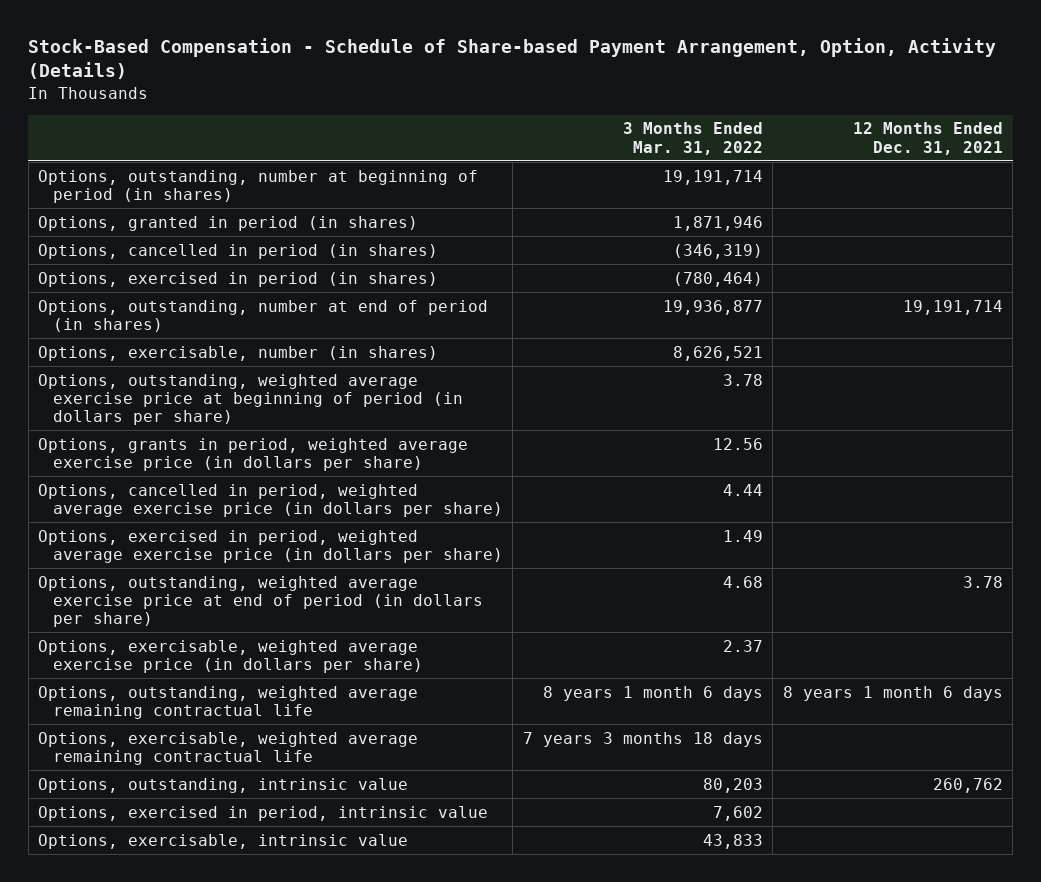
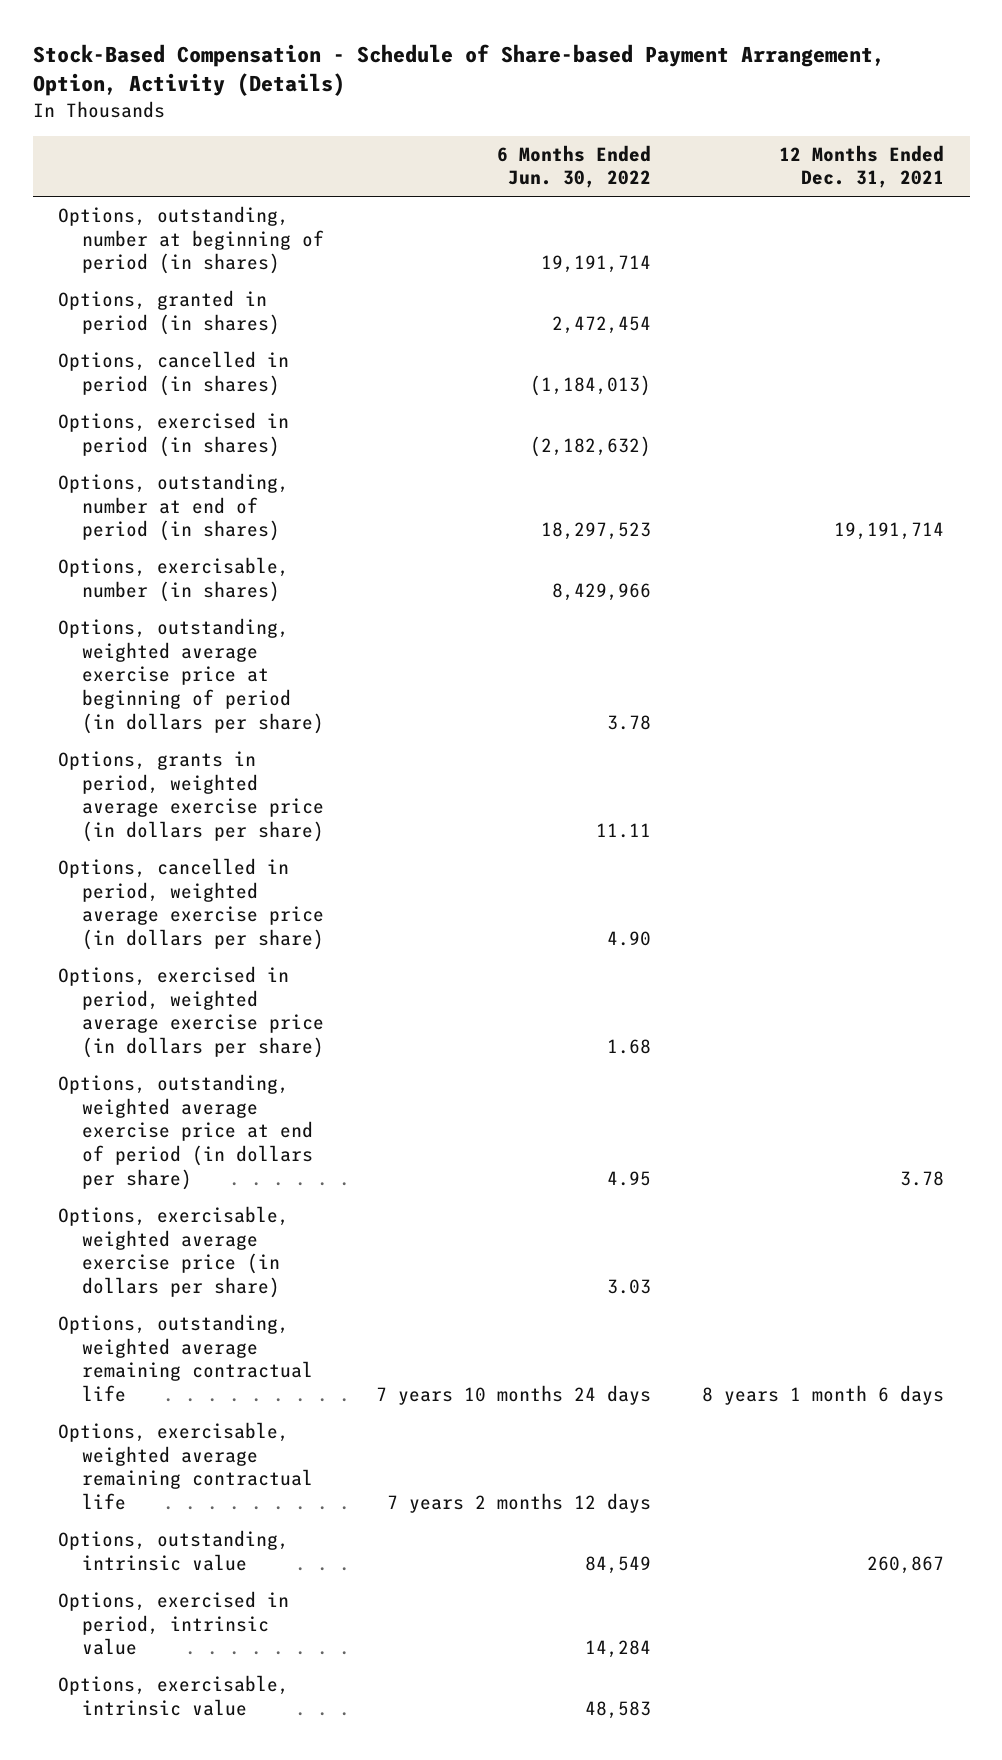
- | 3 Months Ended Mar. 31, 2022 | 12 Months Ended Dec. 31, 2021
+ | 6 Months Ended Jun. 30, 2022 | 12 Months Ended Dec. 31, 2021
- Options, outstanding, intrinsic value | 80,203 | 260,762
+ Options, outstanding, intrinsic value | 84,549 | 260,867

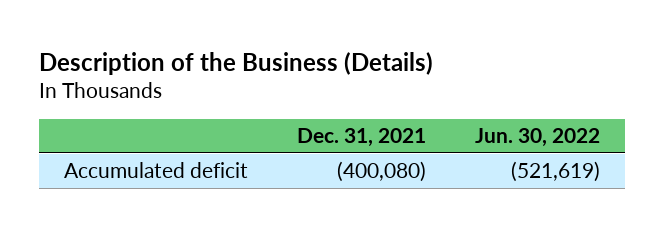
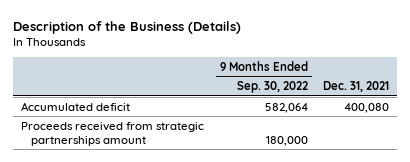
- | Dec. 31, 2021 | Jun. 30, 2022
+ | 9 Months Ended Sep. 30, 2022 | Dec. 31, 2021
- Accumulated deficit | (400,080) | (521,619)
+ Accumulated deficit | 582,064 | 400,080
+ Proceeds received from strategic partnerships amount | 180,000 |

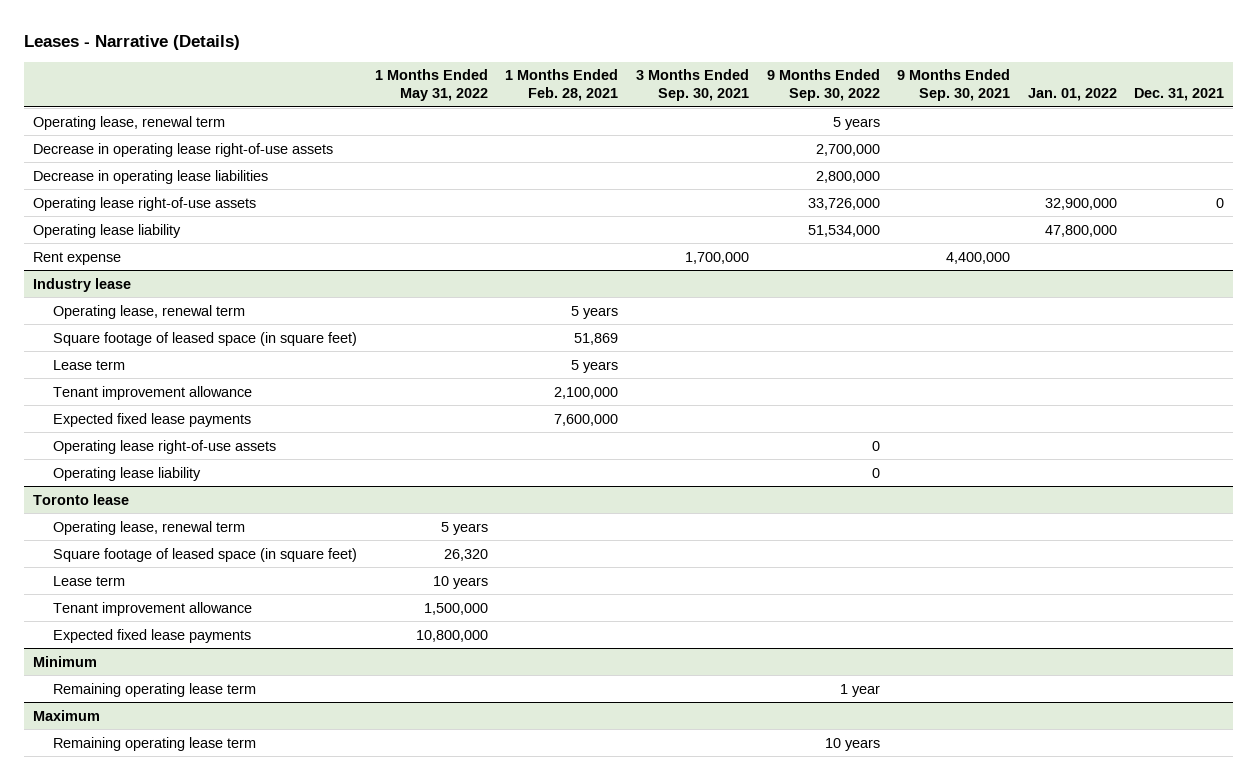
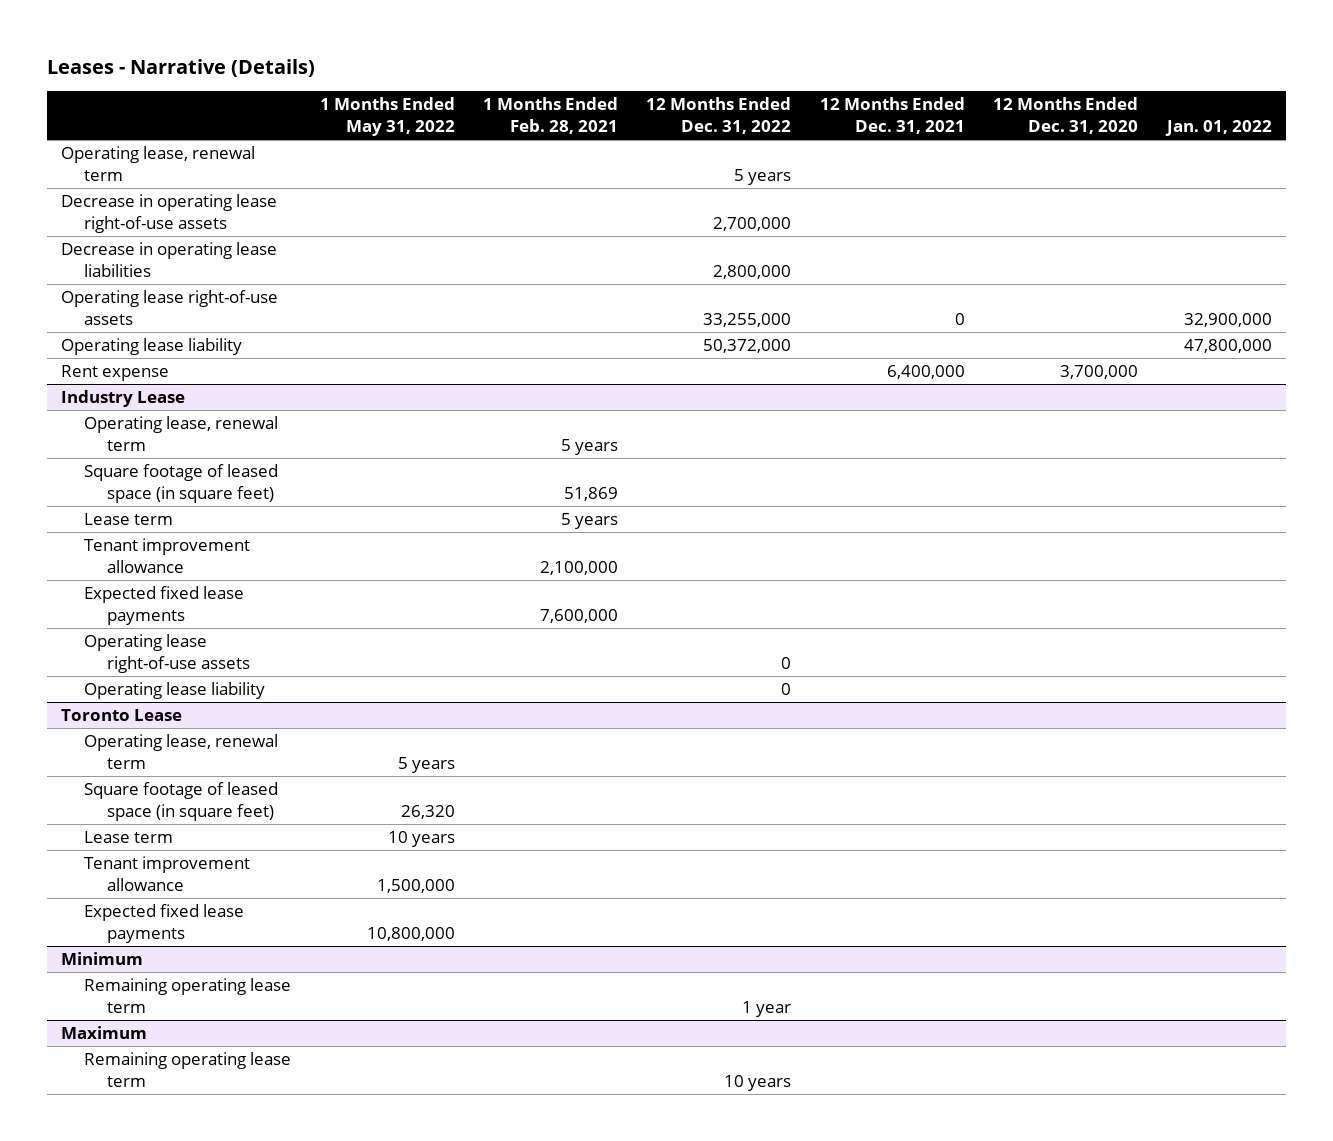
- | 1 Months Ended May 31, 2022 | 1 Months Ended Feb. 28, 2021 | 3 Months Ended Sep. 30, 2021 | 9 Months Ended Sep. 30, 2022 | 9 Months Ended Sep. 30, 2021 | Jan. 01, 2022 | Dec. 31, 2021
+ | 1 Months Ended May 31, 2022 | 1 Months Ended Feb. 28, 2021 | 12 Months Ended Dec. 31, 2022 | 12 Months Ended Dec. 31, 2021 | 12 Months Ended Dec. 31, 2020 | Jan. 01, 2022
- Industry lease
+ Industry Lease
- Toronto lease
+ Toronto Lease

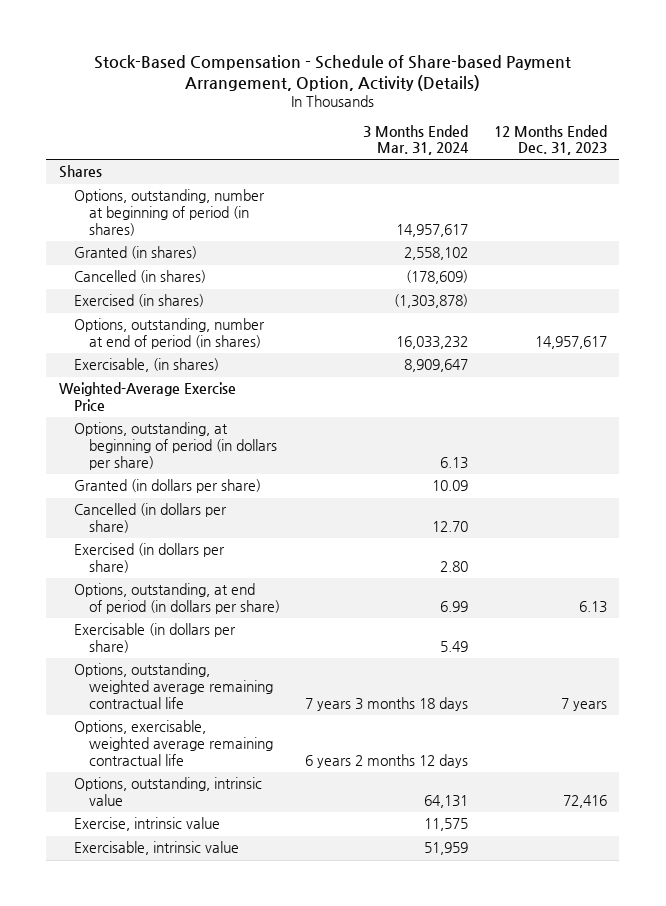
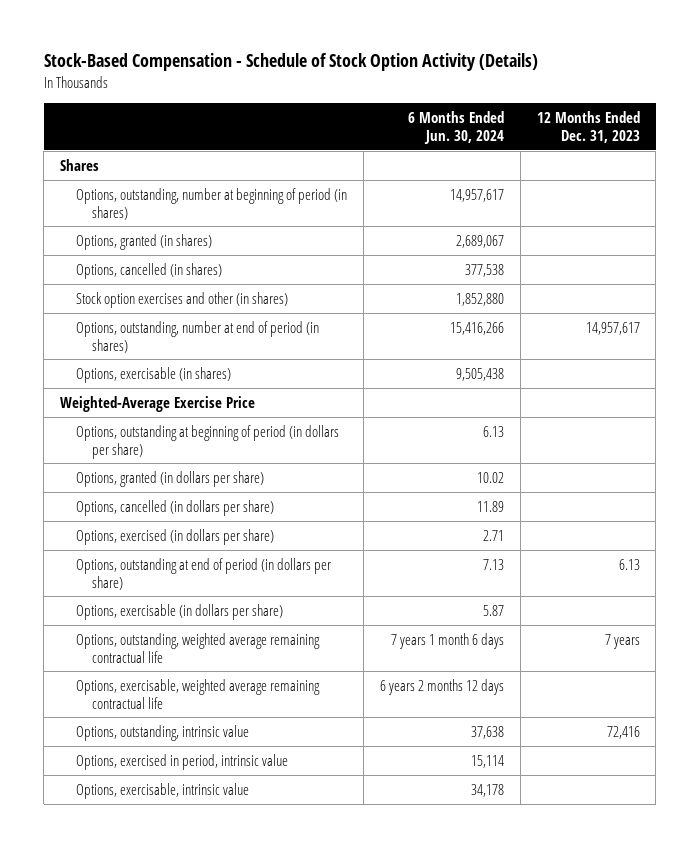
- Stock-Based Compensation - Schedule of Share-based Payment Arrangement, Option, Activity (Details)
+ Stock-Based Compensation - Schedule of Stock Option Activity (Details)
- | 3 Months Ended Mar. 31, 2024 | 12 Months Ended Dec. 31, 2023
+ | 6 Months Ended Jun. 30, 2024 | 12 Months Ended Dec. 31, 2023
- Granted (in shares) | 2,558,102 |
- Cancelled (in shares) | (178,609) |
- Exercised (in shares) | (1,303,878) |
+ Options, granted (in shares) | 2,689,067 |
+ Options, cancelled (in shares) | 377,538 |
+ Stock option exercises and other (in shares) | 1,852,880 |
- Exercisable, (in shares) | 8,909,647 |
+ Options, exercisable (in shares) | 9,505,438 |
- Options, outstanding, at beginning of period (in dollars per share) | 6.13 |
- Granted (in dollars per share) | 10.09 |
- Cancelled (in dollars per share) | 12.70 |
- Exercised (in dollars per share) | 2.80 |
- Options, outstanding, at end of period (in dollars per share) | 6.99 | 6.13
- Exercisable (in dollars per share) | 5.49 |
+ Options, outstanding at beginning of period (in dollars per share) | 6.13 |
+ Options, granted (in dollars per share) | 10.02 |
+ Options, cancelled (in dollars per share) | 11.89 |
+ Options, exercised (in dollars per share) | 2.71 |
+ Options, outstanding at end of period (in dollars per share) | 7.13 | 6.13
+ Options, exercisable (in dollars per share) | 5.87 |
- Exercise, intrinsic value | 11,575 |
- Exercisable, intrinsic value | 51,959 |
+ Options, exercised in period, intrinsic value | 15,114 |
+ Options, exercisable, intrinsic value | 34,178 |

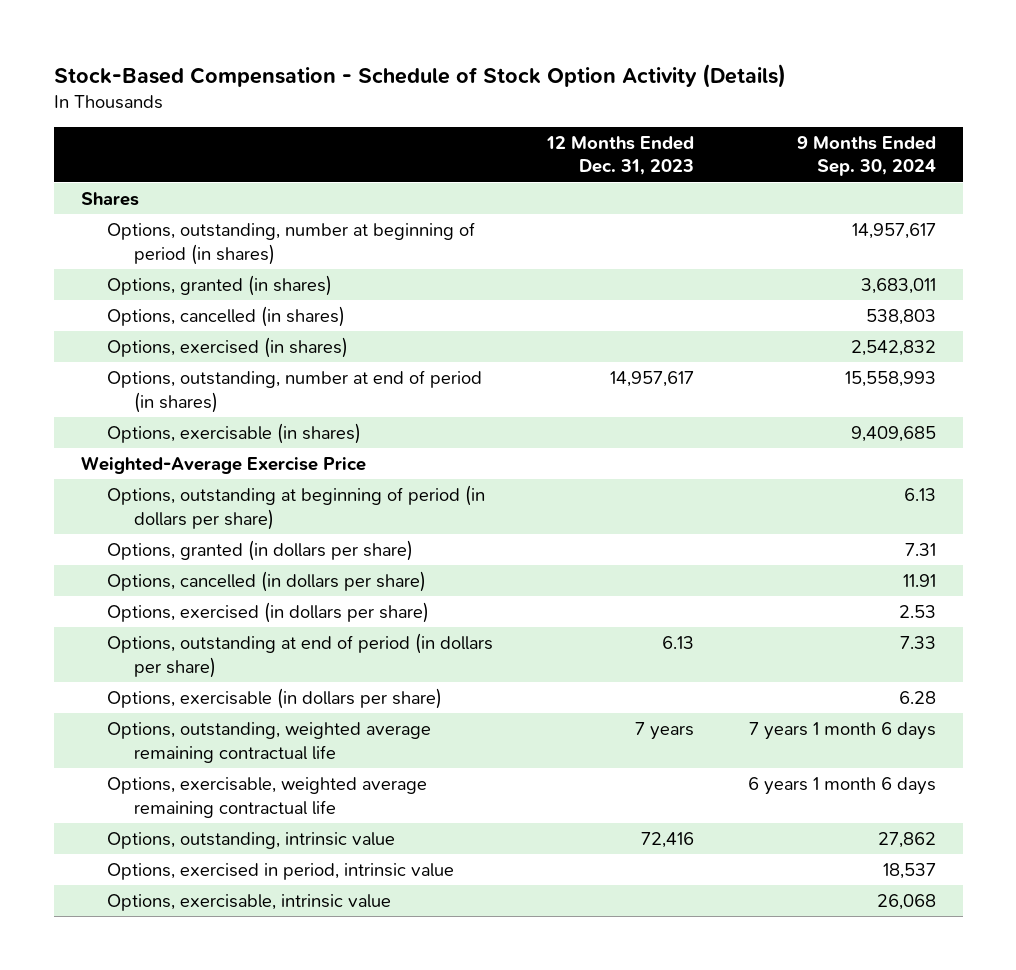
- | 6 Months Ended Jun. 30, 2024 | 12 Months Ended Dec. 31, 2023
+ | 12 Months Ended Dec. 31, 2023 | 9 Months Ended Sep. 30, 2024
- Stock option exercises and other (in shares) | 1,852,880 |
+ Options, exercised (in shares) | | 2,542,832

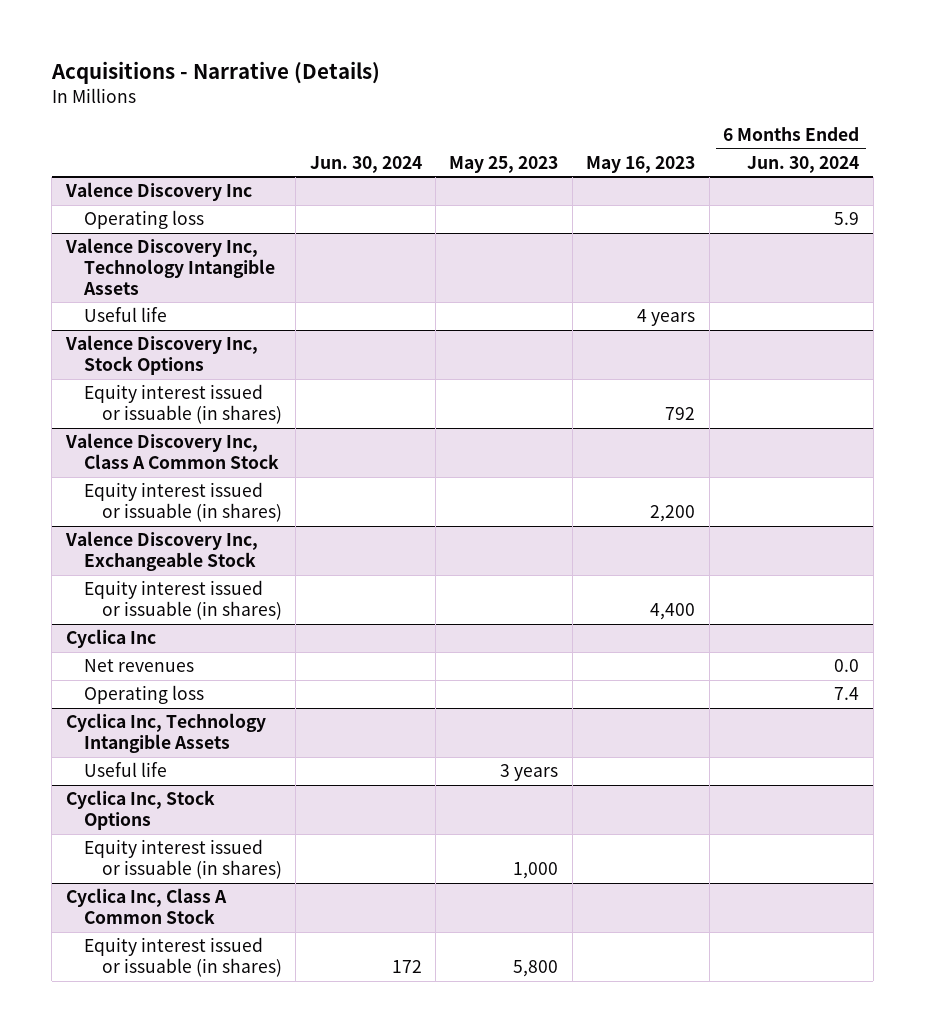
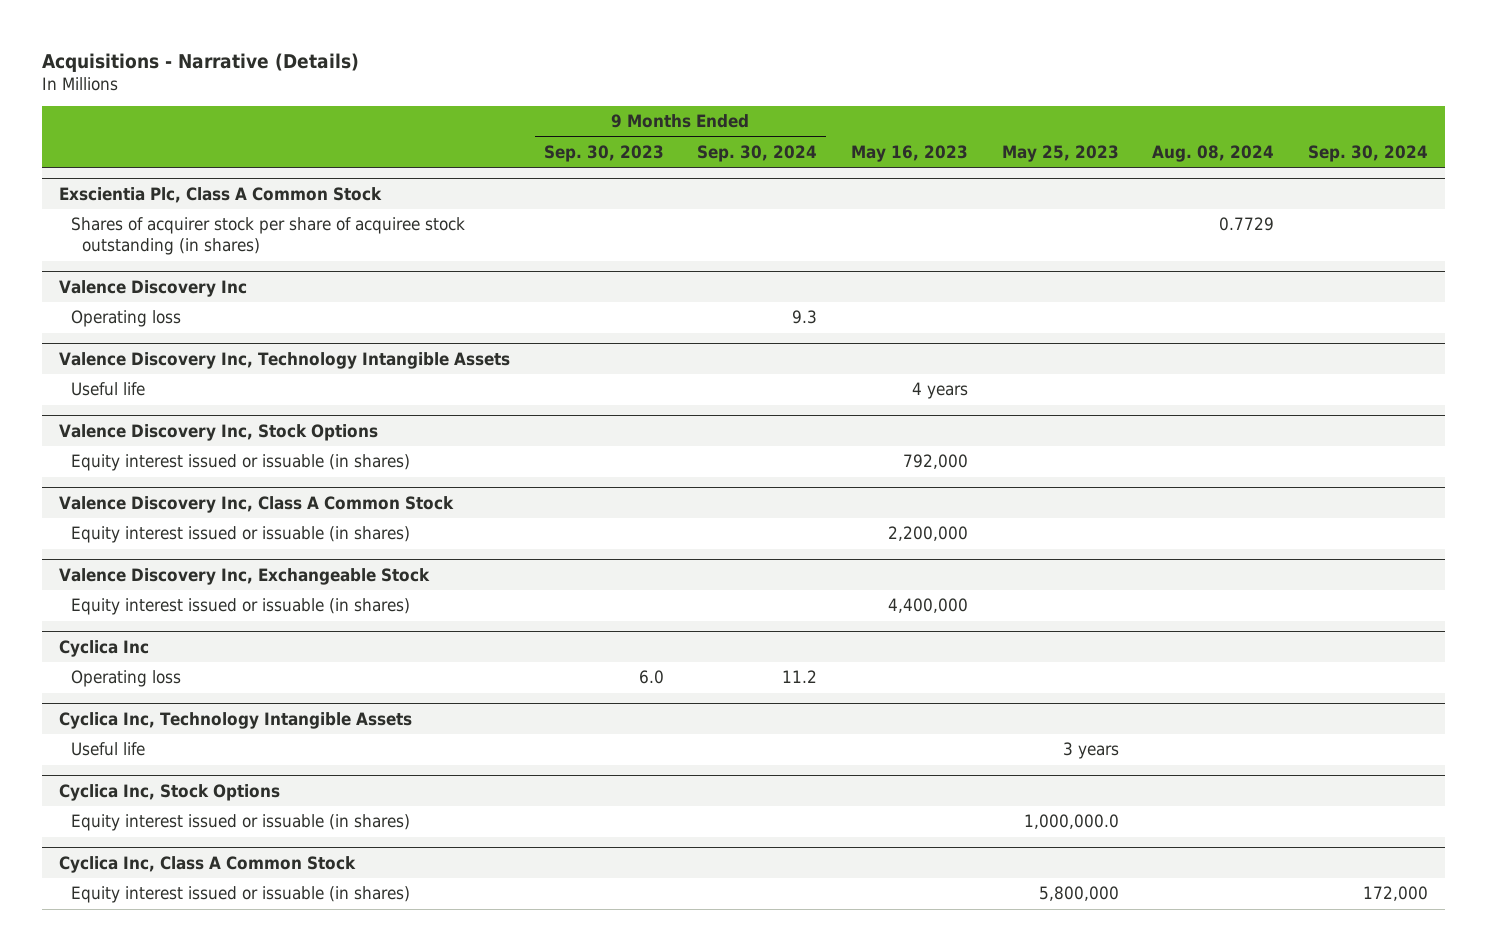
- | Jun. 30, 2024 | May 25, 2023 | May 16, 2023 | 6 Months Ended Jun. 30, 2024
+ | 9 Months Ended Sep. 30, 2023 | 9 Months Ended Sep. 30, 2024 | May 16, 2023 | May 25, 2023 | Aug. 08, 2024 | Sep. 30, 2024
+ Exscientia Plc, Class A Common Stock
+ Shares of acquirer stock per share of acquiree stock outstanding (in shares) | | | | | 0.7729 |
@ Valence Discovery Inc, Stock Options
- Equity interest issued or issuable (in shares) | | | 792 |
+ Equity interest issued or issuable (in shares) | | | 792,000 | | |
@ Valence Discovery Inc, Class A Common Stock
- Equity interest issued or issuable (in shares) | | | 2,200 |
+ Equity interest issued or issuable (in shares) | | | 2,200,000 | | |
@ Valence Discovery Inc, Exchangeable Stock
- Equity interest issued or issuable (in shares) | | | 4,400 |
+ Equity interest issued or issuable (in shares) | | | 4,400,000 | | |
@ Cyclica Inc
- Net revenues | | | | 0.0
@ Cyclica Inc, Stock Options
- Equity interest issued or issuable (in shares) | | 1,000 | |
+ Equity interest issued or issuable (in shares) | | | | 1,000,000.0 | |
@ Cyclica Inc, Class A Common Stock
- Equity interest issued or issuable (in shares) | 172 | 5,800 | |
+ Equity interest issued or issuable (in shares) | | | | 5,800,000 | | 172,000

